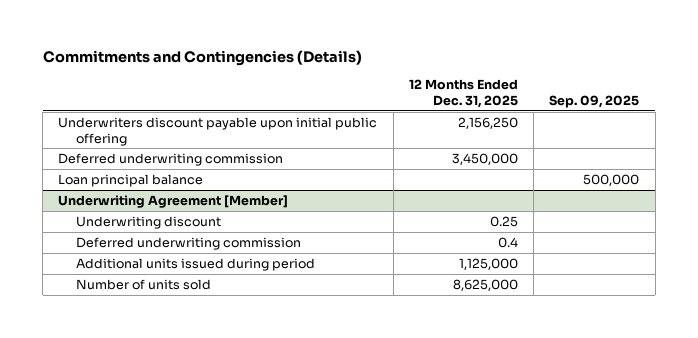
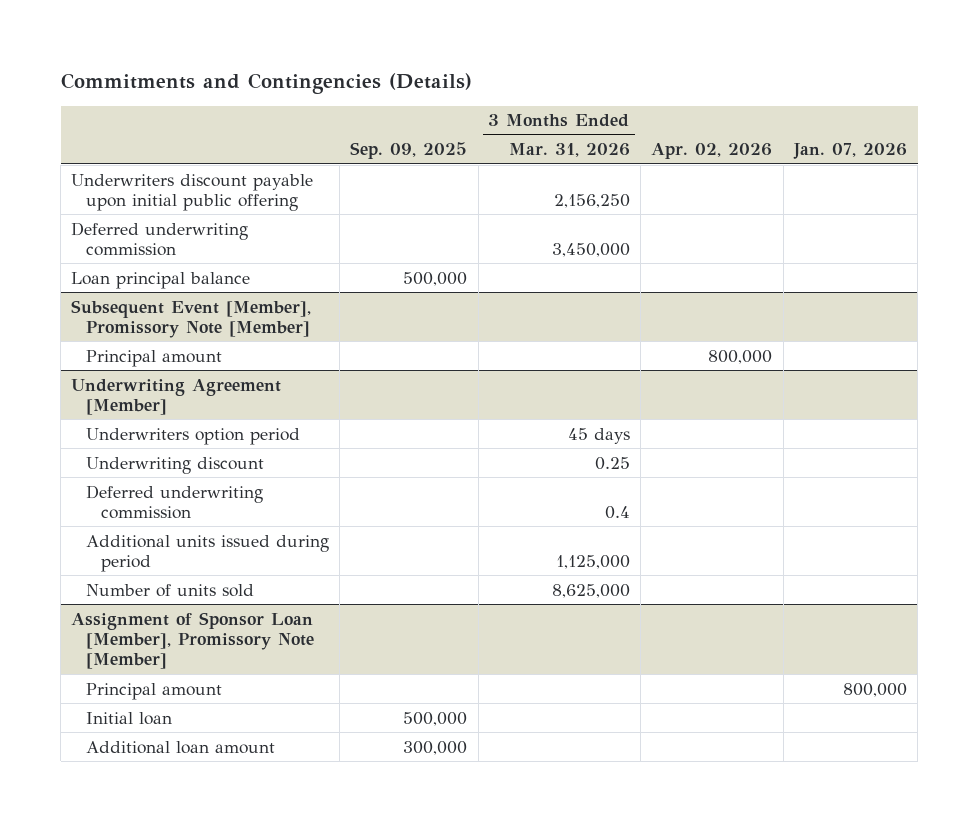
- | 12 Months Ended Dec. 31, 2025 | Sep. 09, 2025
+ | Sep. 09, 2025 | 3 Months Ended Mar. 31, 2026 | Apr. 02, 2026 | Jan. 07, 2026
+ Subsequent Event [Member], Promissory Note [Member]
+ Principal amount | | | 800,000 |
@ Underwriting Agreement [Member]
+ Underwriters option period | | 45 days | |
+ Assignment of Sponsor Loan [Member], Promissory Note [Member]
+ Principal amount | | | | 800,000
+ Initial loan | 500,000 | | |
+ Additional loan amount | 300,000 | | |

